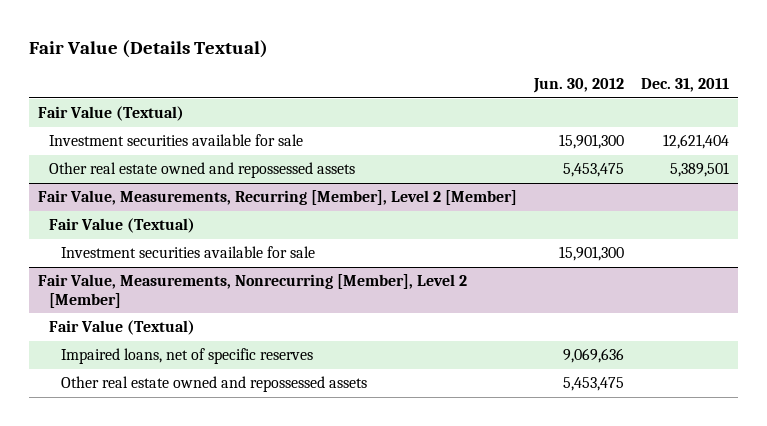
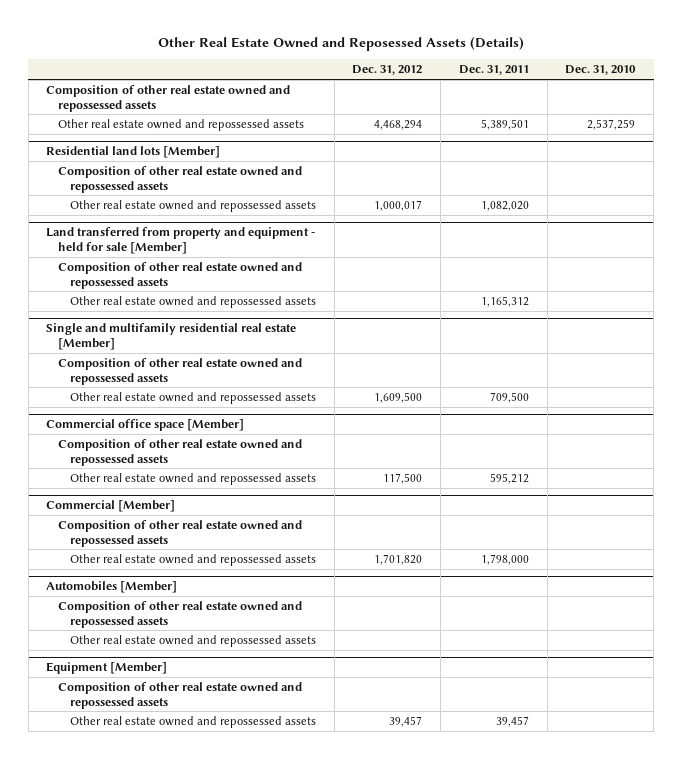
- Fair Value (Details Textual)
+ Other Real Estate Owned and Reposessed Assets (Details)
- | Jun. 30, 2012 | Dec. 31, 2011
+ | Dec. 31, 2012 | Dec. 31, 2011 | Dec. 31, 2010
- Fair Value (Textual)
- Investment securities available for sale | 15,901,300 | 12,621,404
+ Composition of other real estate owned and repossessed assets
- Fair Value, Measurements, Recurring [Member], Level 2 [Member]
- Fair Value (Textual)
- Investment securities available for sale | 15,901,300 |
- Fair Value, Measurements, Nonrecurring [Member], Level 2 [Member]
- Fair Value (Textual)
- Impaired loans, net of specific reserves | 9,069,636 |
- Other real estate owned and repossessed assets | 5,453,475 |
+ Residential land lots [Member]
+ Composition of other real estate owned and repossessed assets
+ Other real estate owned and repossessed assets | 1,000,017 | 1,082,020 |
+ Land transferred from property and equipment - held for sale [Member]
+ Composition of other real estate owned and repossessed assets
+ Other real estate owned and repossessed assets | | 1,165,312 |
+ Single and multifamily residential real estate [Member]
+ Composition of other real estate owned and repossessed assets
+ Other real estate owned and repossessed assets | 1,609,500 | 709,500 |
+ Commercial office space [Member]
+ Composition of other real estate owned and repossessed assets
+ Other real estate owned and repossessed assets | 117,500 | 595,212 |
+ Commercial [Member]
+ Composition of other real estate owned and repossessed assets
+ Other real estate owned and repossessed assets | 1,701,820 | 1,798,000 |
+ Automobiles [Member]
+ Composition of other real estate owned and repossessed assets
+ Other real estate owned and repossessed assets
+ Equipment [Member]
+ Composition of other real estate owned and repossessed assets
+ Other real estate owned and repossessed assets | 39,457 | 39,457 |

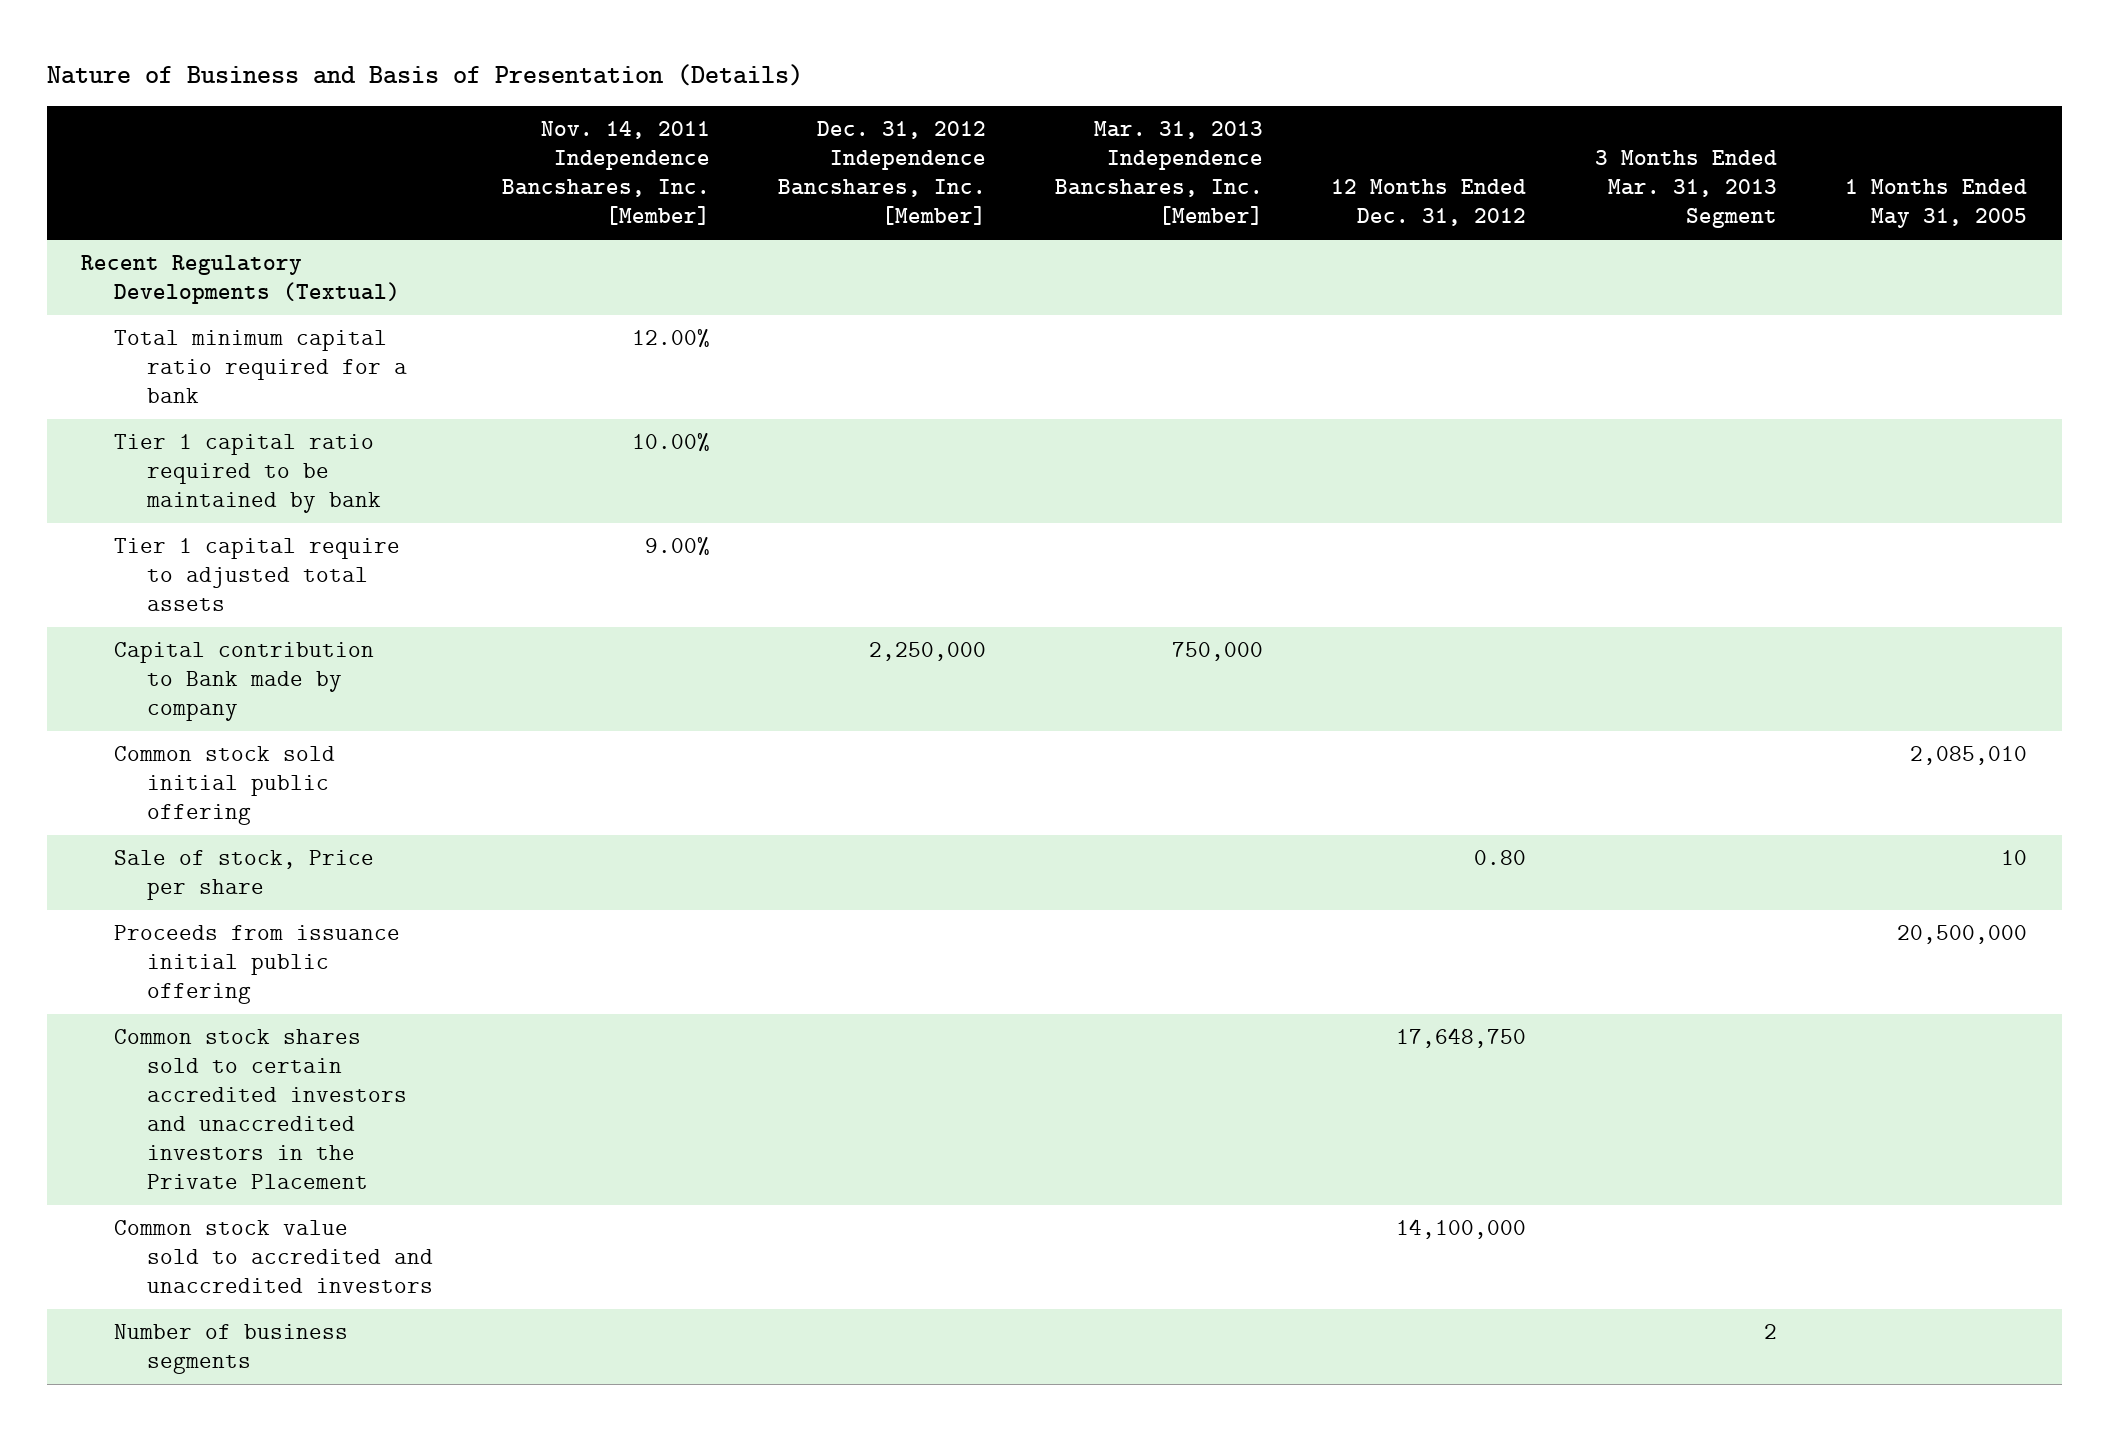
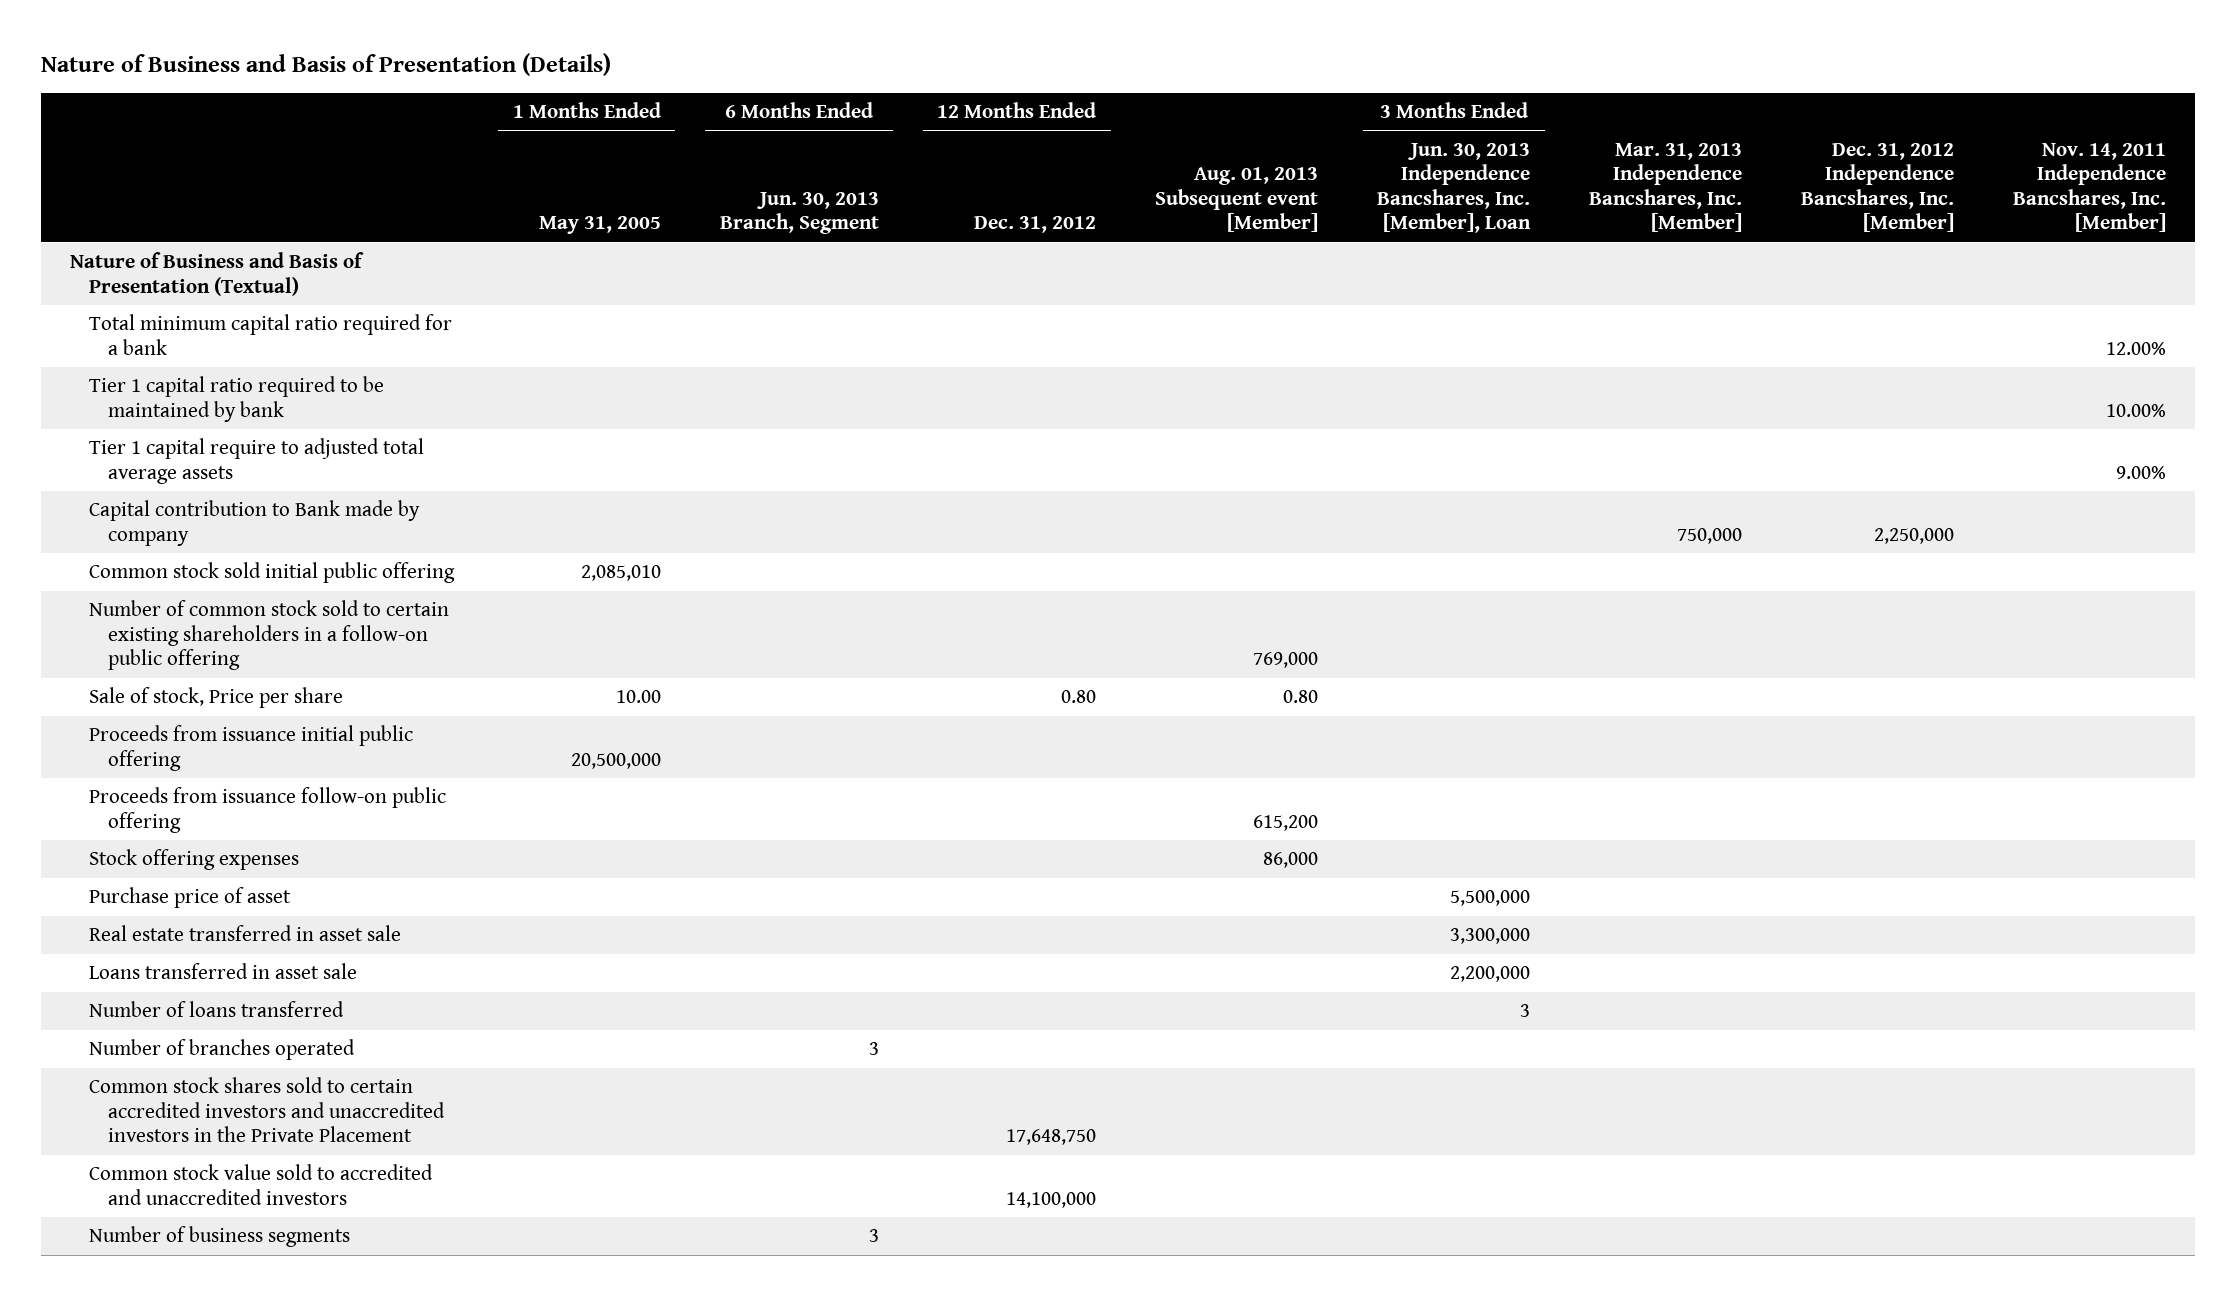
- | Nov. 14, 2011 Independence Bancshares, Inc. [Member] | Dec. 31, 2012 Independence Bancshares, Inc. [Member] | Mar. 31, 2013 Independence Bancshares, Inc. [Member] | 12 Months Ended Dec. 31, 2012 | 3 Months Ended Mar. 31, 2013 Segment | 1 Months Ended May 31, 2005
+ | 1 Months Ended May 31, 2005 | 6 Months Ended Jun. 30, 2013 Branch, Segment | 12 Months Ended Dec. 31, 2012 | Aug. 01, 2013 Subsequent event [Member] | 3 Months Ended Jun. 30, 2013 Independence Bancshares, Inc. [Member], Loan | Mar. 31, 2013 Independence Bancshares, Inc. [Member] | Dec. 31, 2012 Independence Bancshares, Inc. [Member] | Nov. 14, 2011 Independence Bancshares, Inc. [Member]
- Recent Regulatory Developments (Textual)
+ Nature of Business and Basis of Presentation (Textual)
- Tier 1 capital require to adjusted total assets | 9.00% | | | | |
+ Tier 1 capital require to adjusted total average assets | | | | | | | | 9.00%
- Sale of stock, Price per share | | | | 0.80 | | 10
+ Number of common stock sold to certain existing shareholders in a follow-on public offering | | | | 769,000 | | | |
+ Sale of stock, Price per share | 10.00 | | 0.80 | 0.80 | | | |
+ Proceeds from issuance follow-on public offering | | | | 615,200 | | | |
+ Stock offering expenses | | | | 86,000 | | | |
+ Purchase price of asset | | | | | 5,500,000 | | |
+ Real estate transferred in asset sale | | | | | 3,300,000 | | |
+ Loans transferred in asset sale | | | | | 2,200,000 | | |
+ Number of loans transferred | | | | | 3 | | |
+ Number of branches operated | | 3 | | | | | |

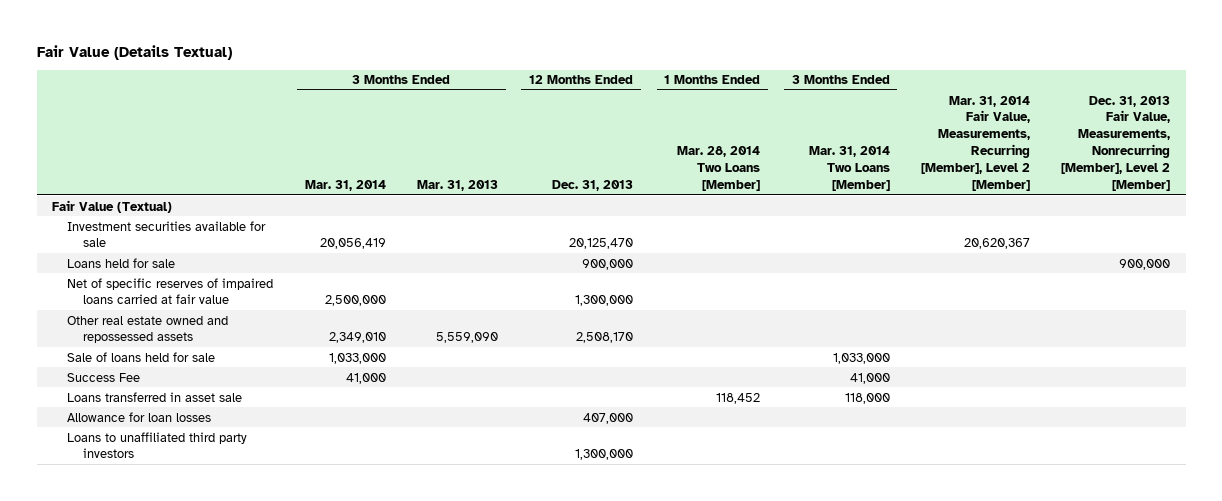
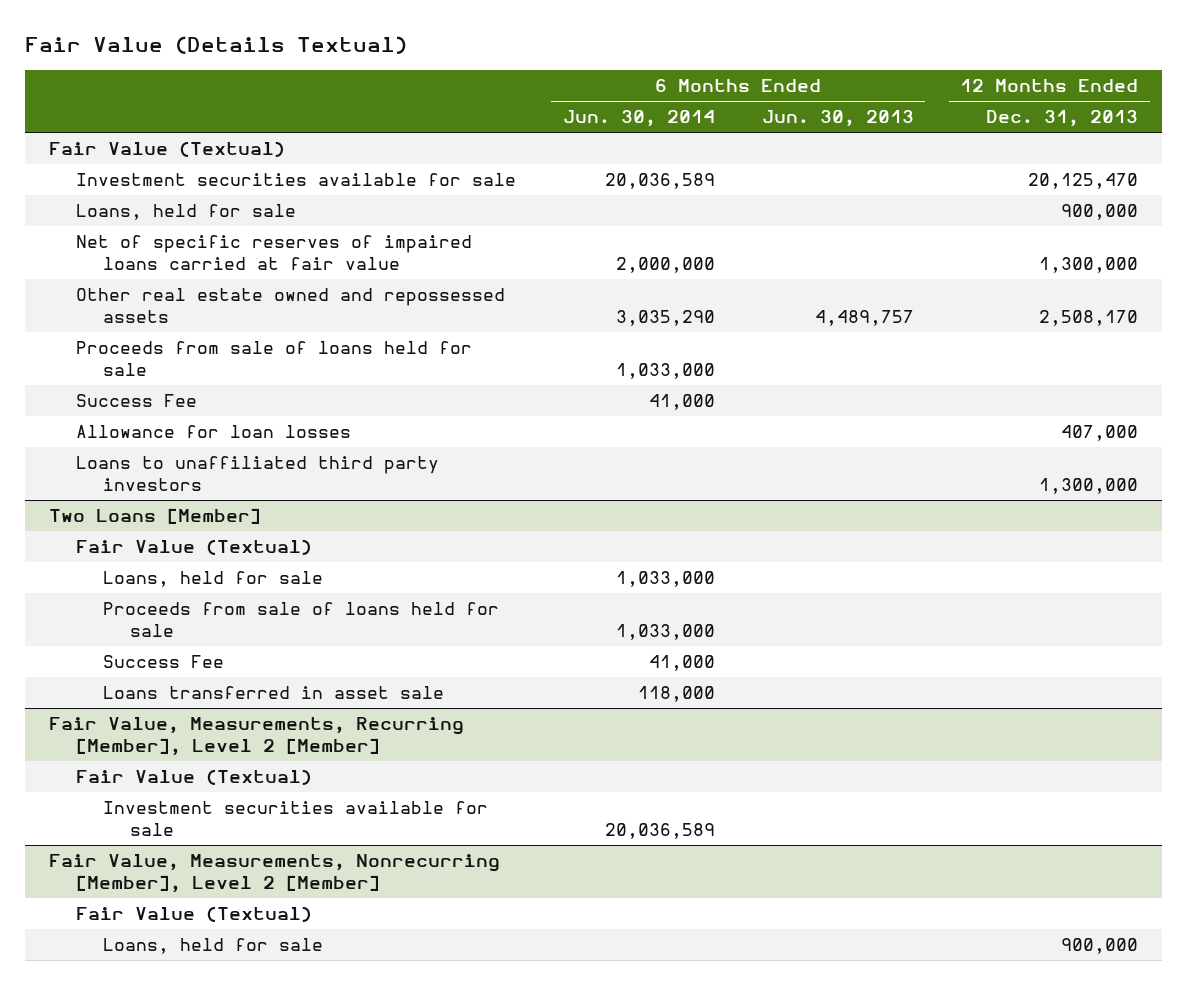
- | 3 Months Ended Mar. 31, 2014 | 3 Months Ended Mar. 31, 2013 | 12 Months Ended Dec. 31, 2013 | 1 Months Ended Mar. 28, 2014 Two Loans [Member] | 3 Months Ended Mar. 31, 2014 Two Loans [Member] | Mar. 31, 2014 Fair Value, Measurements, Recurring [Member], Level 2 [Member] | Dec. 31, 2013 Fair Value, Measurements, Nonrecurring [Member], Level 2 [Member]
+ | 6 Months Ended Jun. 30, 2014 | 6 Months Ended Jun. 30, 2013 | 12 Months Ended Dec. 31, 2013
- Loans held for sale | | | 900,000 | | | | 900,000
+ Loans, held for sale | | | 900,000
- Sale of loans held for sale | 1,033,000 | | | | 1,033,000 | |
+ Proceeds from sale of loans held for sale | 1,033,000 | |
- Loans transferred in asset sale | | | | 118,452 | 118,000 | |
+ Two Loans [Member]
+ Fair Value (Textual)
+ Loans, held for sale | 1,033,000 | |
+ Proceeds from sale of loans held for sale | 1,033,000 | |
+ Success Fee | 41,000 | |
+ Loans transferred in asset sale | 118,000 | |
+ Fair Value, Measurements, Recurring [Member], Level 2 [Member]
+ Fair Value (Textual)
+ Investment securities available for sale | 20,036,589 | |
+ Fair Value, Measurements, Nonrecurring [Member], Level 2 [Member]
+ Fair Value (Textual)
+ Loans, held for sale | | | 900,000

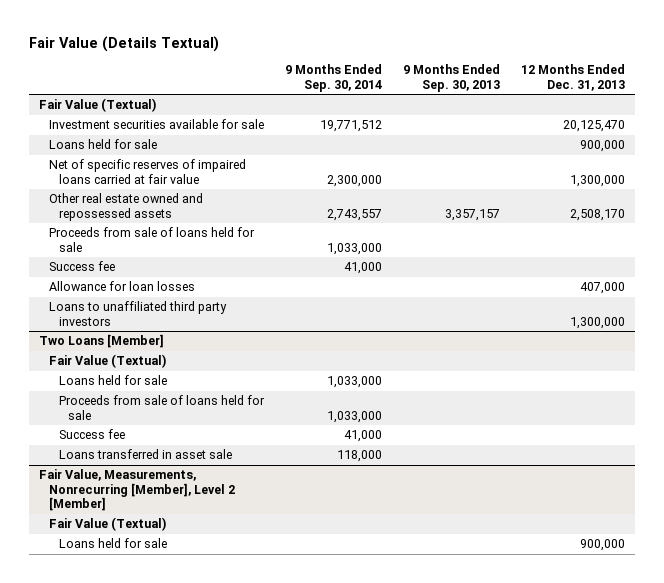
- | 6 Months Ended Jun. 30, 2014 | 6 Months Ended Jun. 30, 2013 | 12 Months Ended Dec. 31, 2013
+ | 9 Months Ended Sep. 30, 2014 | 9 Months Ended Sep. 30, 2013 | 12 Months Ended Dec. 31, 2013
- Loans, held for sale | | | 900,000
+ Loans held for sale | | | 900,000
- Success Fee | 41,000 | |
+ Success fee | 41,000 | |
@ Two Loans [Member]
- Loans, held for sale | 1,033,000 | |
+ Loans held for sale | 1,033,000 | |
- Success Fee | 41,000 | |
+ Success fee | 41,000 | |
- Fair Value, Measurements, Recurring [Member], Level 2 [Member]
- Fair Value (Textual)
- Investment securities available for sale | 20,036,589 | |
@ Fair Value, Measurements, Nonrecurring [Member], Level 2 [Member]
- Loans, held for sale | | | 900,000
+ Loans held for sale | | | 900,000

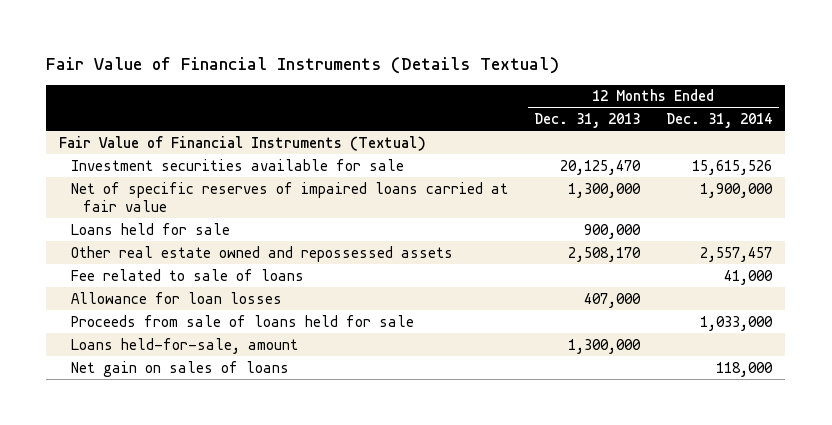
- Fair Value (Details Textual)
+ Fair Value of Financial Instruments (Details Textual)
- | 9 Months Ended Sep. 30, 2014 | 9 Months Ended Sep. 30, 2013 | 12 Months Ended Dec. 31, 2013
+ | 12 Months Ended Dec. 31, 2013 | 12 Months Ended Dec. 31, 2014
- Fair Value (Textual)
+ Fair Value of Financial Instruments (Textual)
moved down: Loans held for sale | 900,000 |
- Success fee | 41,000 | |
+ Fee related to sale of loans | | 41,000
- Loans to unaffiliated third party investors | | | 1,300,000
- Two Loans [Member]
- Fair Value (Textual)
- Loans held for sale | 1,033,000 | |
- Proceeds from sale of loans held for sale | 1,033,000 | |
- Success fee | 41,000 | |
- Loans transferred in asset sale | 118,000 | |
- Fair Value, Measurements, Nonrecurring [Member], Level 2 [Member]
- Fair Value (Textual)
- Loans held for sale | | | 900,000
moved down: Proceeds from sale of loans held for sale | | 1,033,000
+ Loans held-for-sale, amount | 1,300,000 |
+ Net gain on sales of loans | | 118,000

